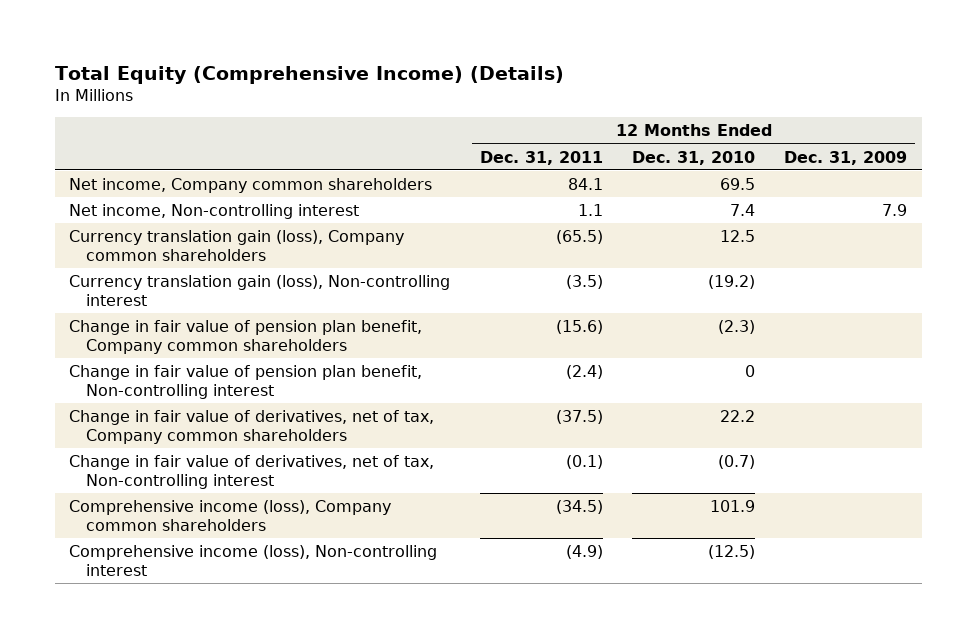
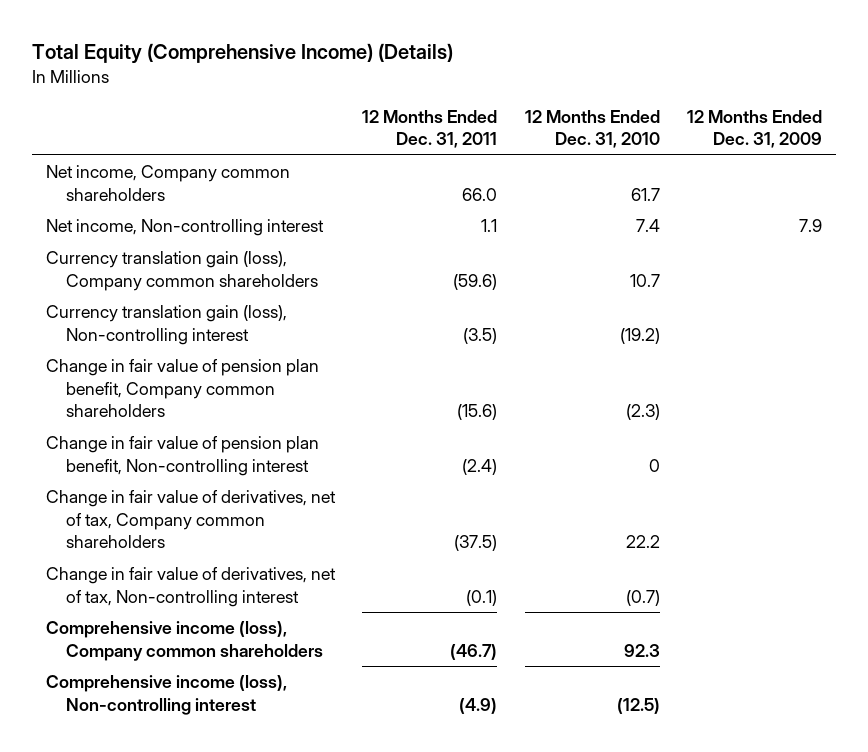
- Net income, Company common shareholders | 84.1 | 69.5 |
+ Net income, Company common shareholders | 66.0 | 61.7 |
- Currency translation gain (loss), Company common shareholders | (65.5) | 12.5 |
+ Currency translation gain (loss), Company common shareholders | (59.6) | 10.7 |
- Comprehensive income (loss), Company common shareholders | (34.5) | 101.9 |
+ Comprehensive income (loss), Company common shareholders | (46.7) | 92.3 |

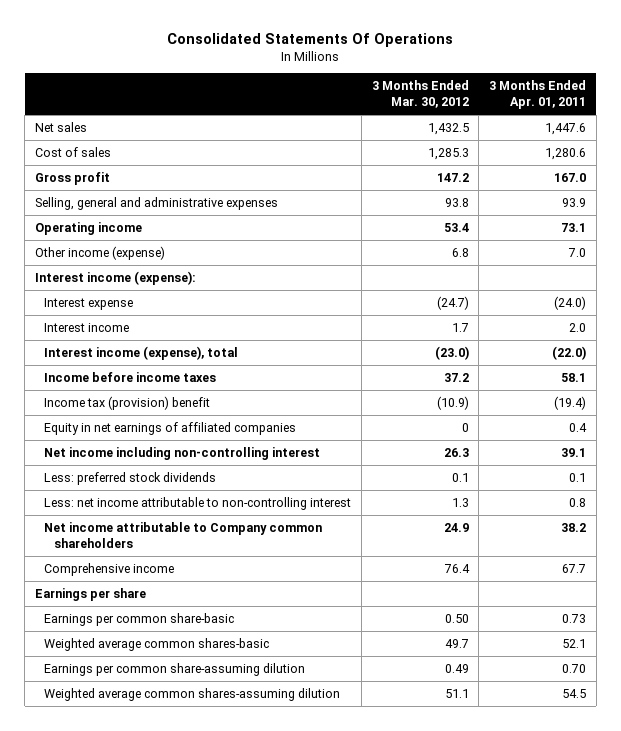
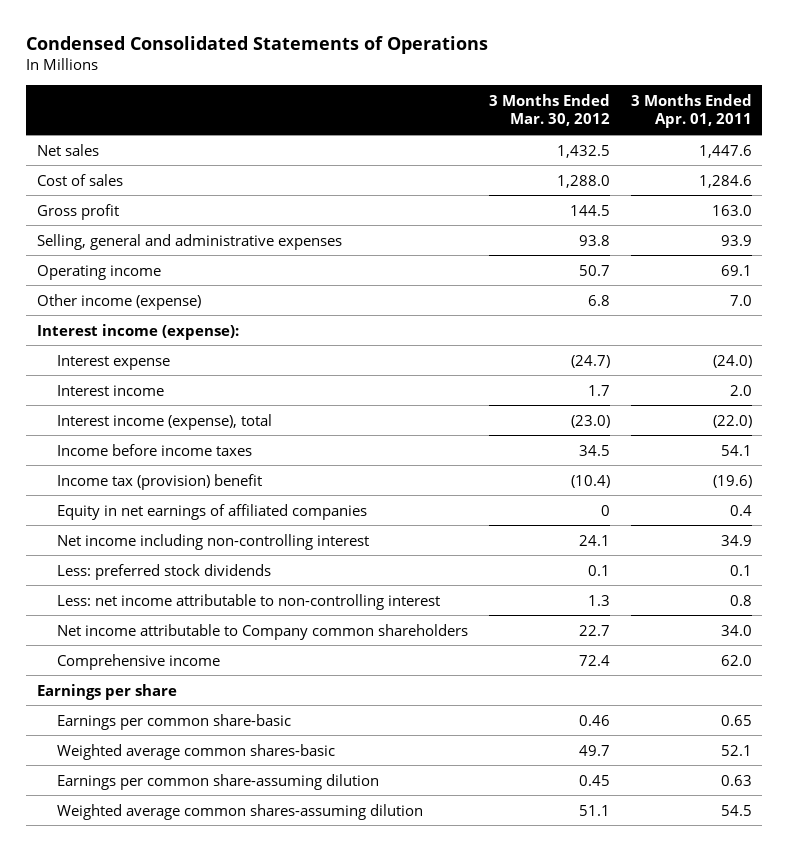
- Consolidated Statements Of Operations
+ Condensed Consolidated Statements of Operations
- Cost of sales | 1,285.3 | 1,280.6
- Gross profit | 147.2 | 167.0
+ Cost of sales | 1,288.0 | 1,284.6
+ Gross profit | 144.5 | 163.0
- Operating income | 53.4 | 73.1
+ Operating income | 50.7 | 69.1
- Income before income taxes | 37.2 | 58.1
- Income tax (provision) benefit | (10.9) | (19.4)
+ Income before income taxes | 34.5 | 54.1
+ Income tax (provision) benefit | (10.4) | (19.6)
- Net income including non-controlling interest | 26.3 | 39.1
+ Net income including non-controlling interest | 24.1 | 34.9
- Net income attributable to Company common shareholders | 24.9 | 38.2
- Comprehensive income | 76.4 | 67.7
+ Net income attributable to Company common shareholders | 22.7 | 34.0
+ Comprehensive income | 72.4 | 62.0
- Earnings per common share-basic | 0.50 | 0.73
+ Earnings per common share-basic | 0.46 | 0.65
- Earnings per common share-assuming dilution | 0.49 | 0.70
+ Earnings per common share-assuming dilution | 0.45 | 0.63

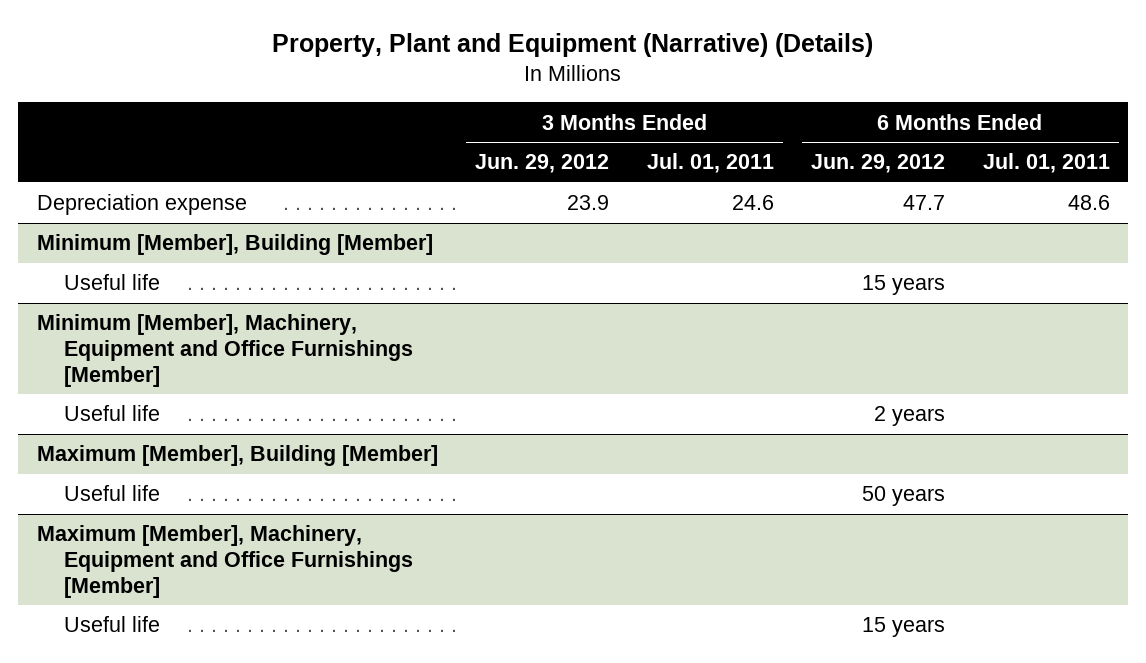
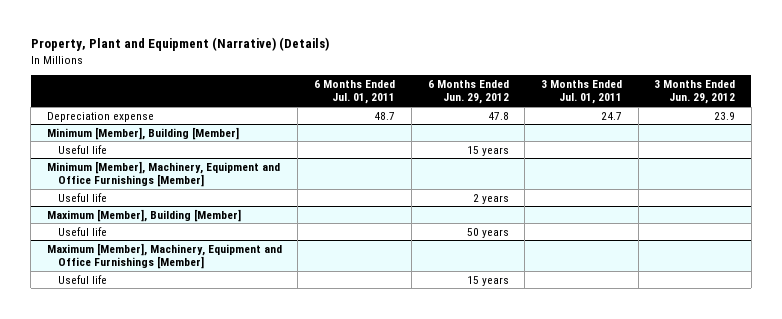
- | 3 Months Ended Jun. 29, 2012 | 3 Months Ended Jul. 01, 2011 | 6 Months Ended Jun. 29, 2012 | 6 Months Ended Jul. 01, 2011
+ | 6 Months Ended Jul. 01, 2011 | 6 Months Ended Jun. 29, 2012 | 3 Months Ended Jul. 01, 2011 | 3 Months Ended Jun. 29, 2012
- Depreciation expense | 23.9 | 24.6 | 47.7 | 48.6
+ Depreciation expense | 48.7 | 47.8 | 24.7 | 23.9

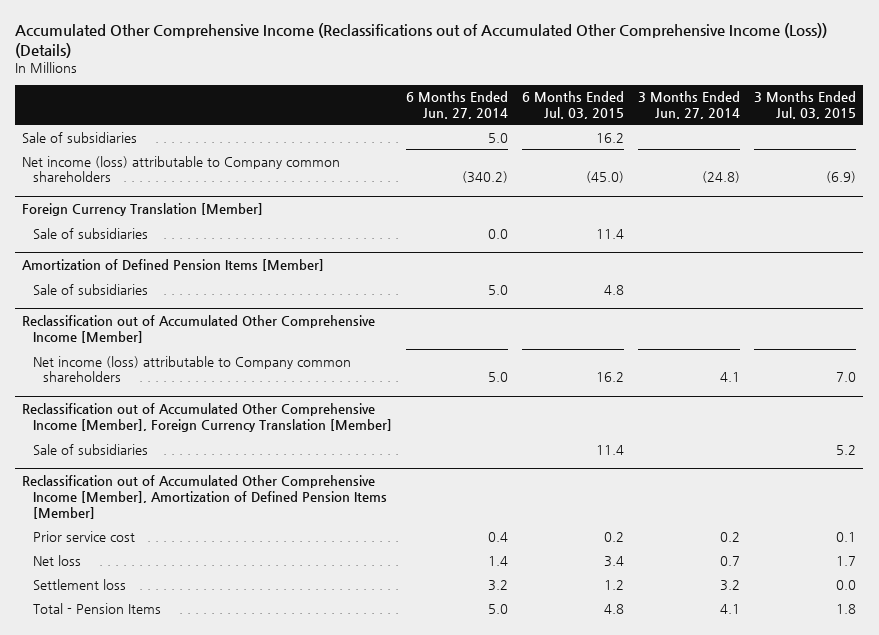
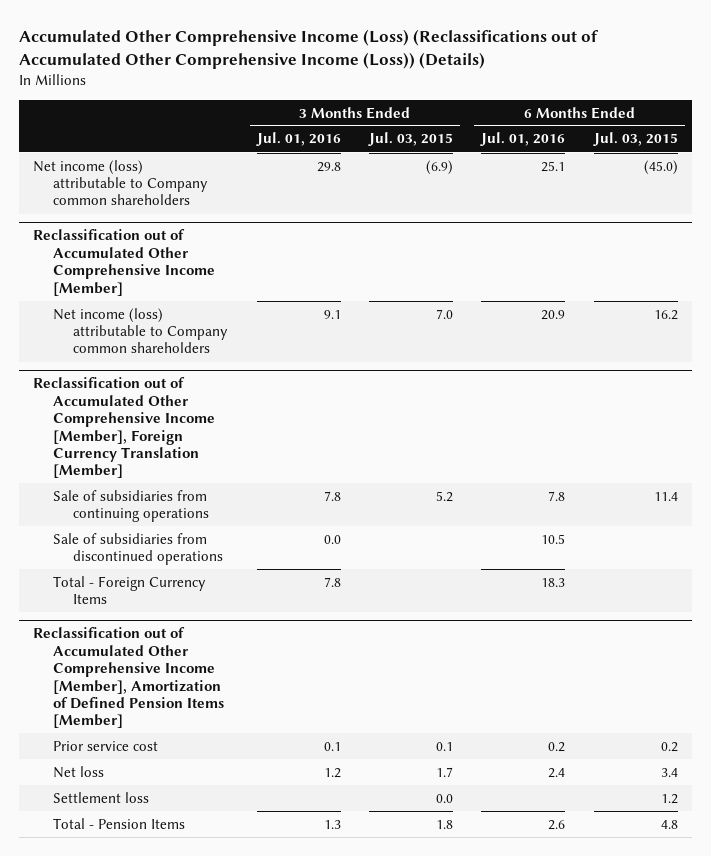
- Accumulated Other Comprehensive Income (Reclassifications out of Accumulated Other Comprehensive Income (Loss)) (Details)
+ Accumulated Other Comprehensive Income (Loss) (Reclassifications out of Accumulated Other Comprehensive Income (Loss)) (Details)
- | 6 Months Ended Jun. 27, 2014 | 6 Months Ended Jul. 03, 2015 | 3 Months Ended Jun. 27, 2014 | 3 Months Ended Jul. 03, 2015
+ | 3 Months Ended Jul. 01, 2016 | 3 Months Ended Jul. 03, 2015 | 6 Months Ended Jul. 01, 2016 | 6 Months Ended Jul. 03, 2015
- Sale of subsidiaries | 5.0 | 16.2 | |
- Foreign Currency Translation [Member]
- Sale of subsidiaries | 0.0 | 11.4 | |
- Amortization of Defined Pension Items [Member]
- Sale of subsidiaries | 5.0 | 4.8 | |
@ Reclassification out of Accumulated Other Comprehensive Income [Member], Foreign Currency Translation [Member]
- Sale of subsidiaries | | 11.4 | | 5.2
+ Sale of subsidiaries from continuing operations | 7.8 | 5.2 | 7.8 | 11.4
+ Sale of subsidiaries from discontinued operations | 0.0 | | 10.5 |
+ Total - Foreign Currency Items | 7.8 | | 18.3 |

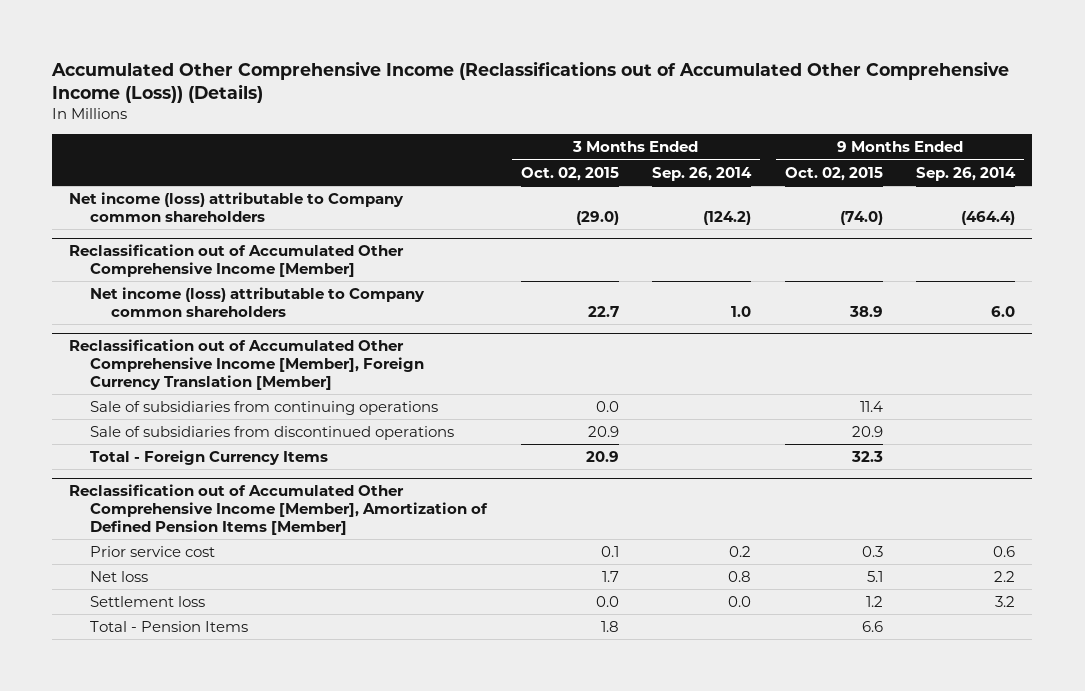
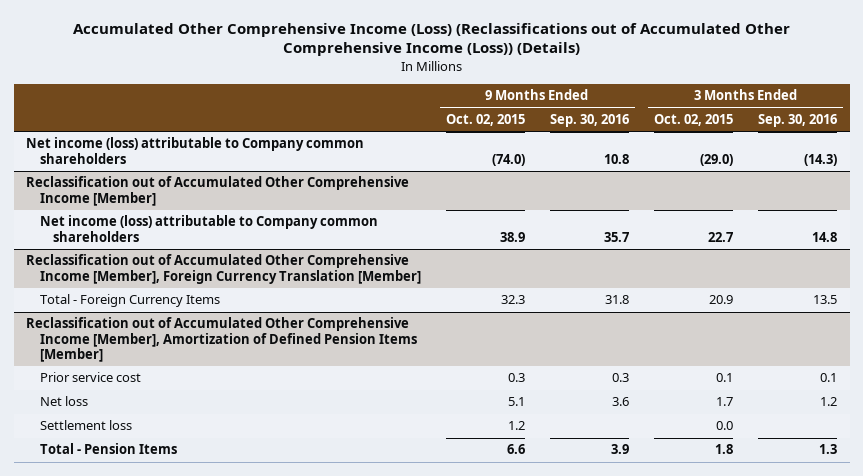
- Accumulated Other Comprehensive Income (Reclassifications out of Accumulated Other Comprehensive Income (Loss)) (Details)
+ Accumulated Other Comprehensive Income (Loss) (Reclassifications out of Accumulated Other Comprehensive Income (Loss)) (Details)
- | 3 Months Ended Oct. 02, 2015 | 3 Months Ended Sep. 26, 2014 | 9 Months Ended Oct. 02, 2015 | 9 Months Ended Sep. 26, 2014
+ | 9 Months Ended Oct. 02, 2015 | 9 Months Ended Sep. 30, 2016 | 3 Months Ended Oct. 02, 2015 | 3 Months Ended Sep. 30, 2016
@ Reclassification out of Accumulated Other Comprehensive Income [Member], Foreign Currency Translation [Member]
- Sale of subsidiaries from continuing operations | 0.0 | | 11.4 |
- Sale of subsidiaries from discontinued operations | 20.9 | | 20.9 |

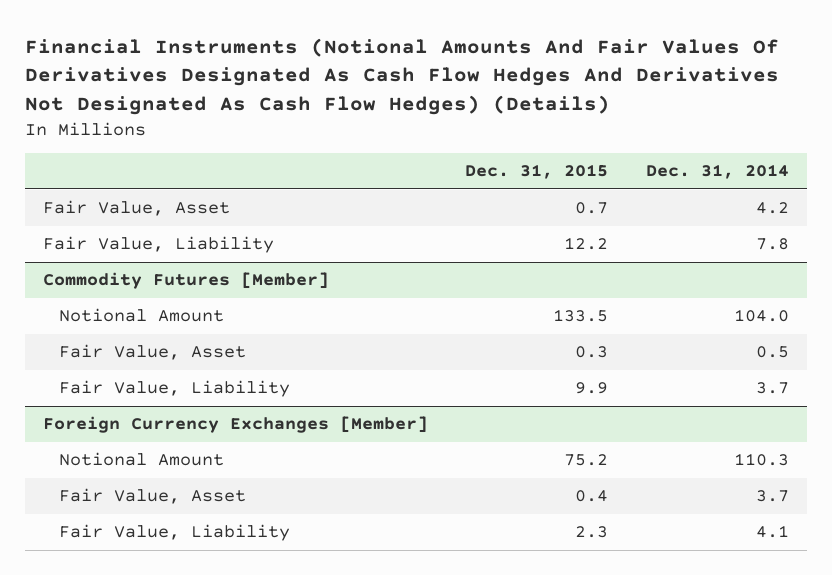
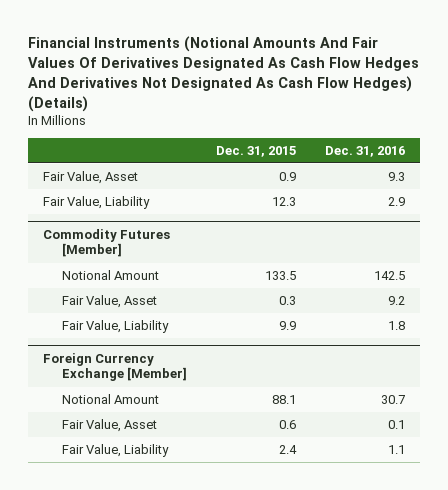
- | Dec. 31, 2015 | Dec. 31, 2014
+ | Dec. 31, 2015 | Dec. 31, 2016
- Fair Value, Asset | 0.7 | 4.2
- Fair Value, Liability | 12.2 | 7.8
+ Fair Value, Asset | 0.9 | 9.3
+ Fair Value, Liability | 12.3 | 2.9
- Foreign Currency Exchanges [Member]
- Notional Amount | 75.2 | 110.3
- Fair Value, Asset | 0.4 | 3.7
- Fair Value, Liability | 2.3 | 4.1
+ Foreign Currency Exchange [Member]
+ Notional Amount | 88.1 | 30.7
+ Fair Value, Asset | 0.6 | 0.1
+ Fair Value, Liability | 2.4 | 1.1

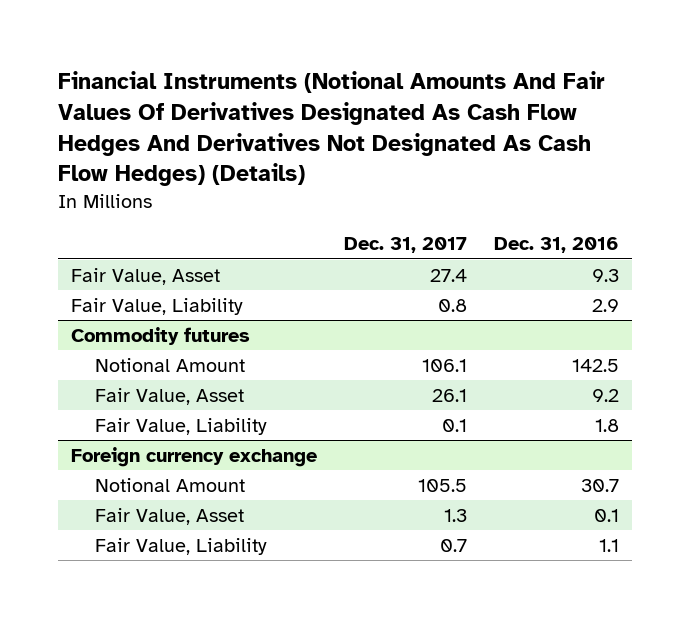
- | Dec. 31, 2015 | Dec. 31, 2016
+ | Dec. 31, 2017 | Dec. 31, 2016
- Commodity Futures [Member]
+ Commodity futures
- Foreign Currency Exchange [Member]
+ Foreign currency exchange

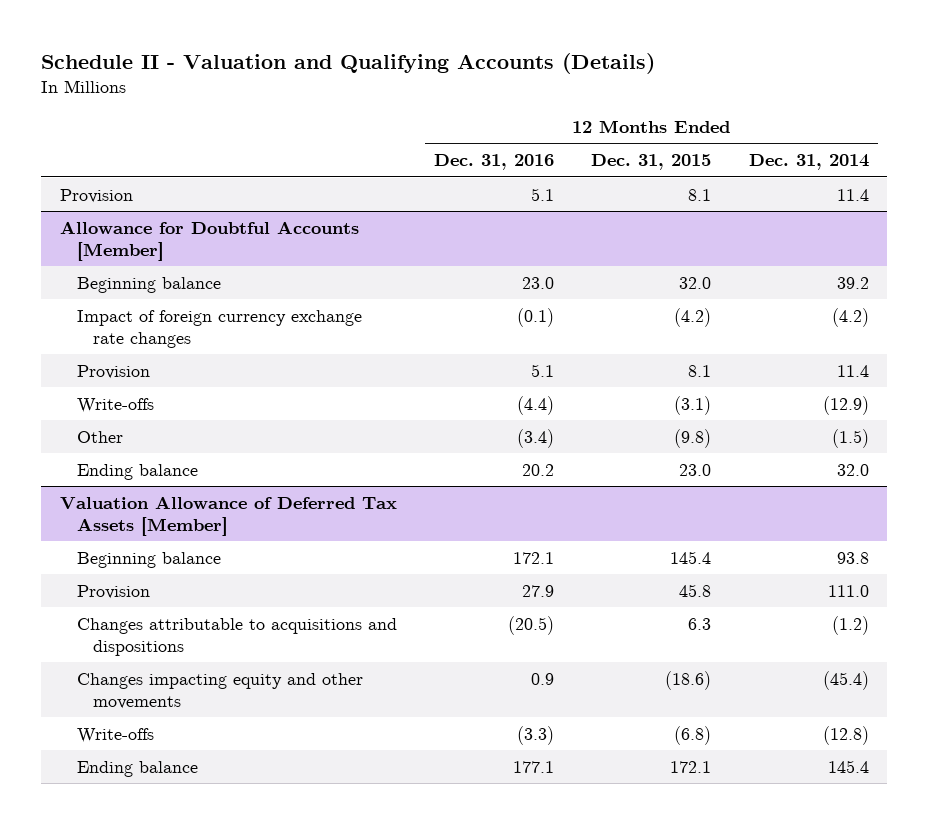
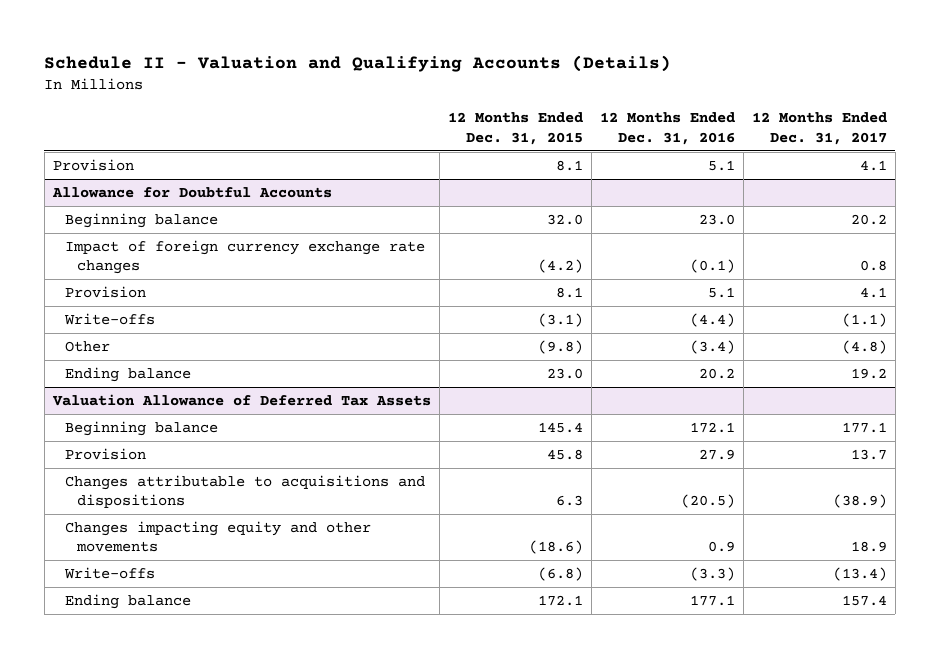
- | 12 Months Ended Dec. 31, 2016 | 12 Months Ended Dec. 31, 2015 | 12 Months Ended Dec. 31, 2014
+ | 12 Months Ended Dec. 31, 2015 | 12 Months Ended Dec. 31, 2016 | 12 Months Ended Dec. 31, 2017
- Allowance for Doubtful Accounts [Member]
+ Allowance for Doubtful Accounts
- Valuation Allowance of Deferred Tax Assets [Member]
+ Valuation Allowance of Deferred Tax Assets

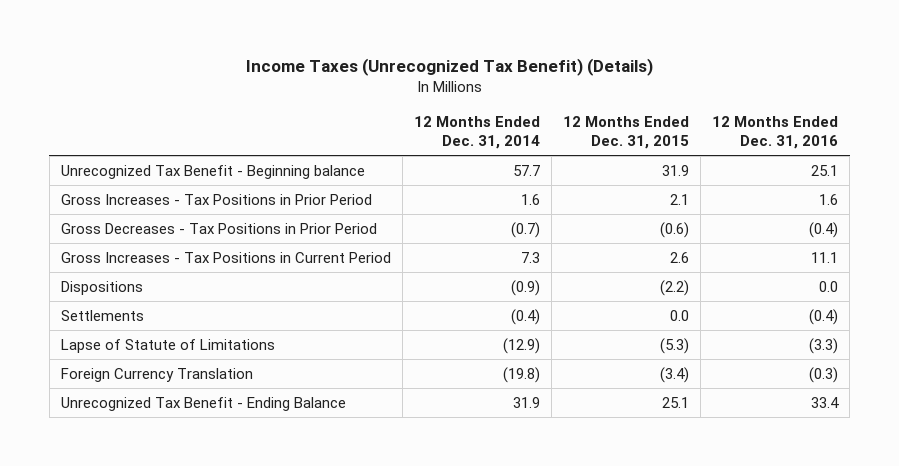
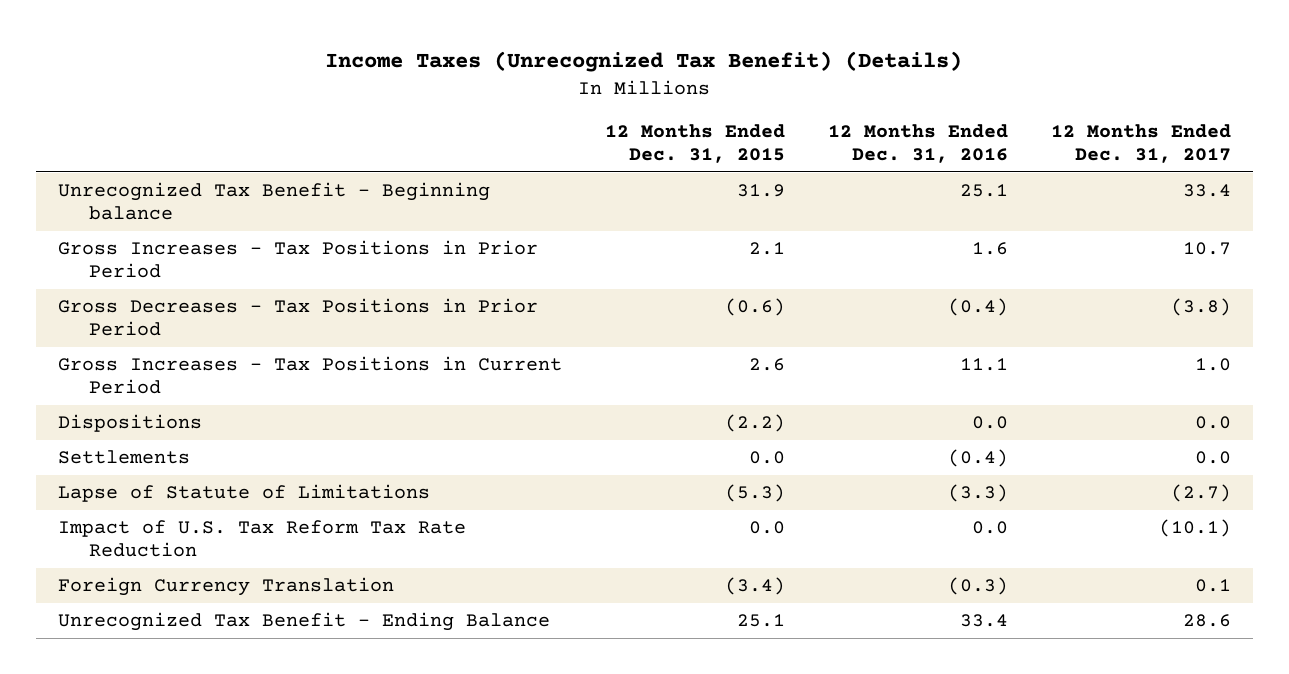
- | 12 Months Ended Dec. 31, 2014 | 12 Months Ended Dec. 31, 2015 | 12 Months Ended Dec. 31, 2016
+ | 12 Months Ended Dec. 31, 2015 | 12 Months Ended Dec. 31, 2016 | 12 Months Ended Dec. 31, 2017
+ Impact of U.S. Tax Reform Tax Rate Reduction | 0.0 | 0.0 | (10.1)

